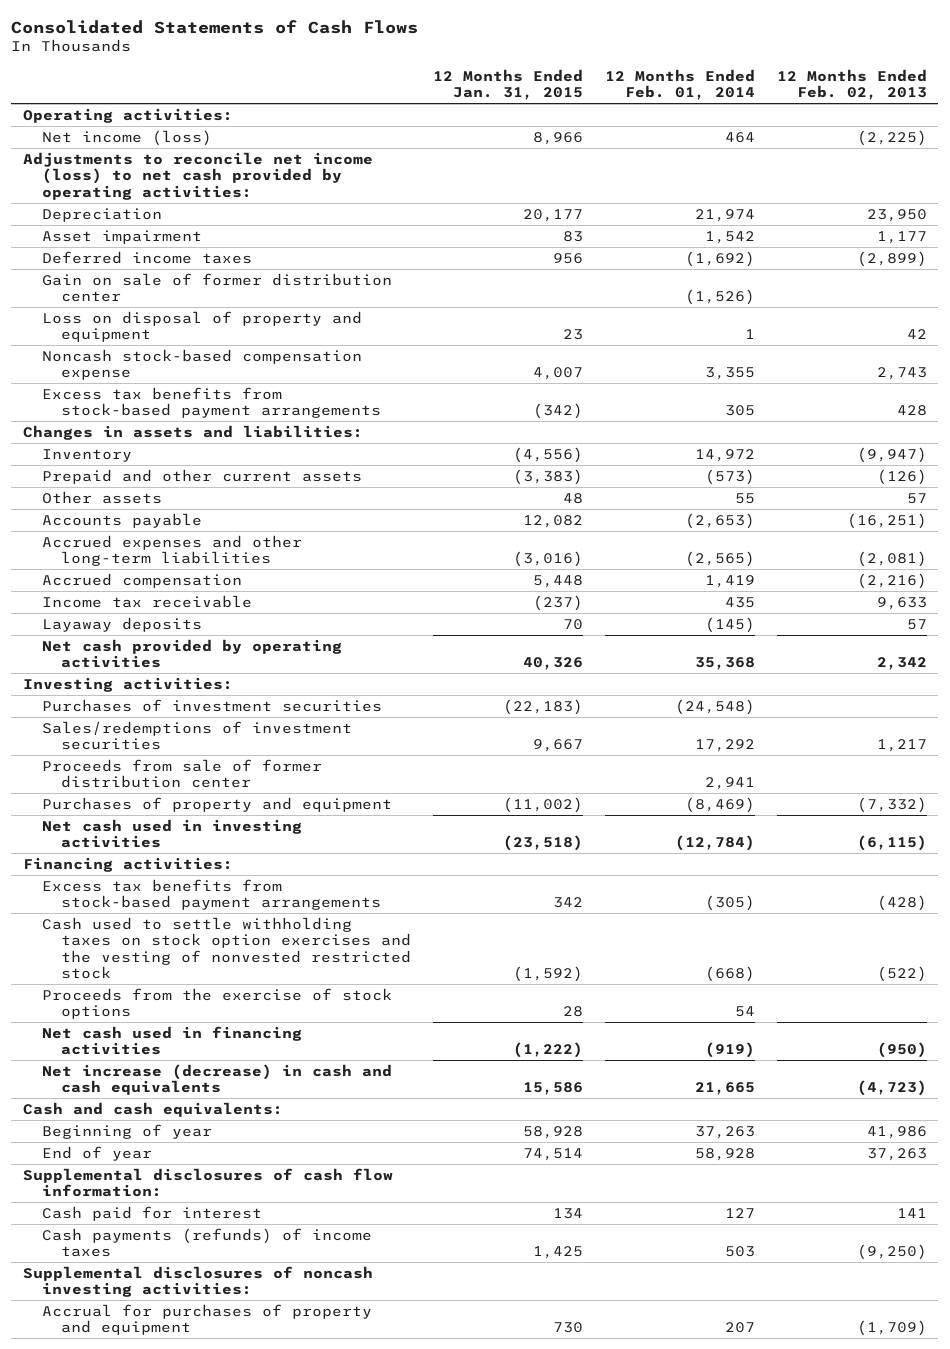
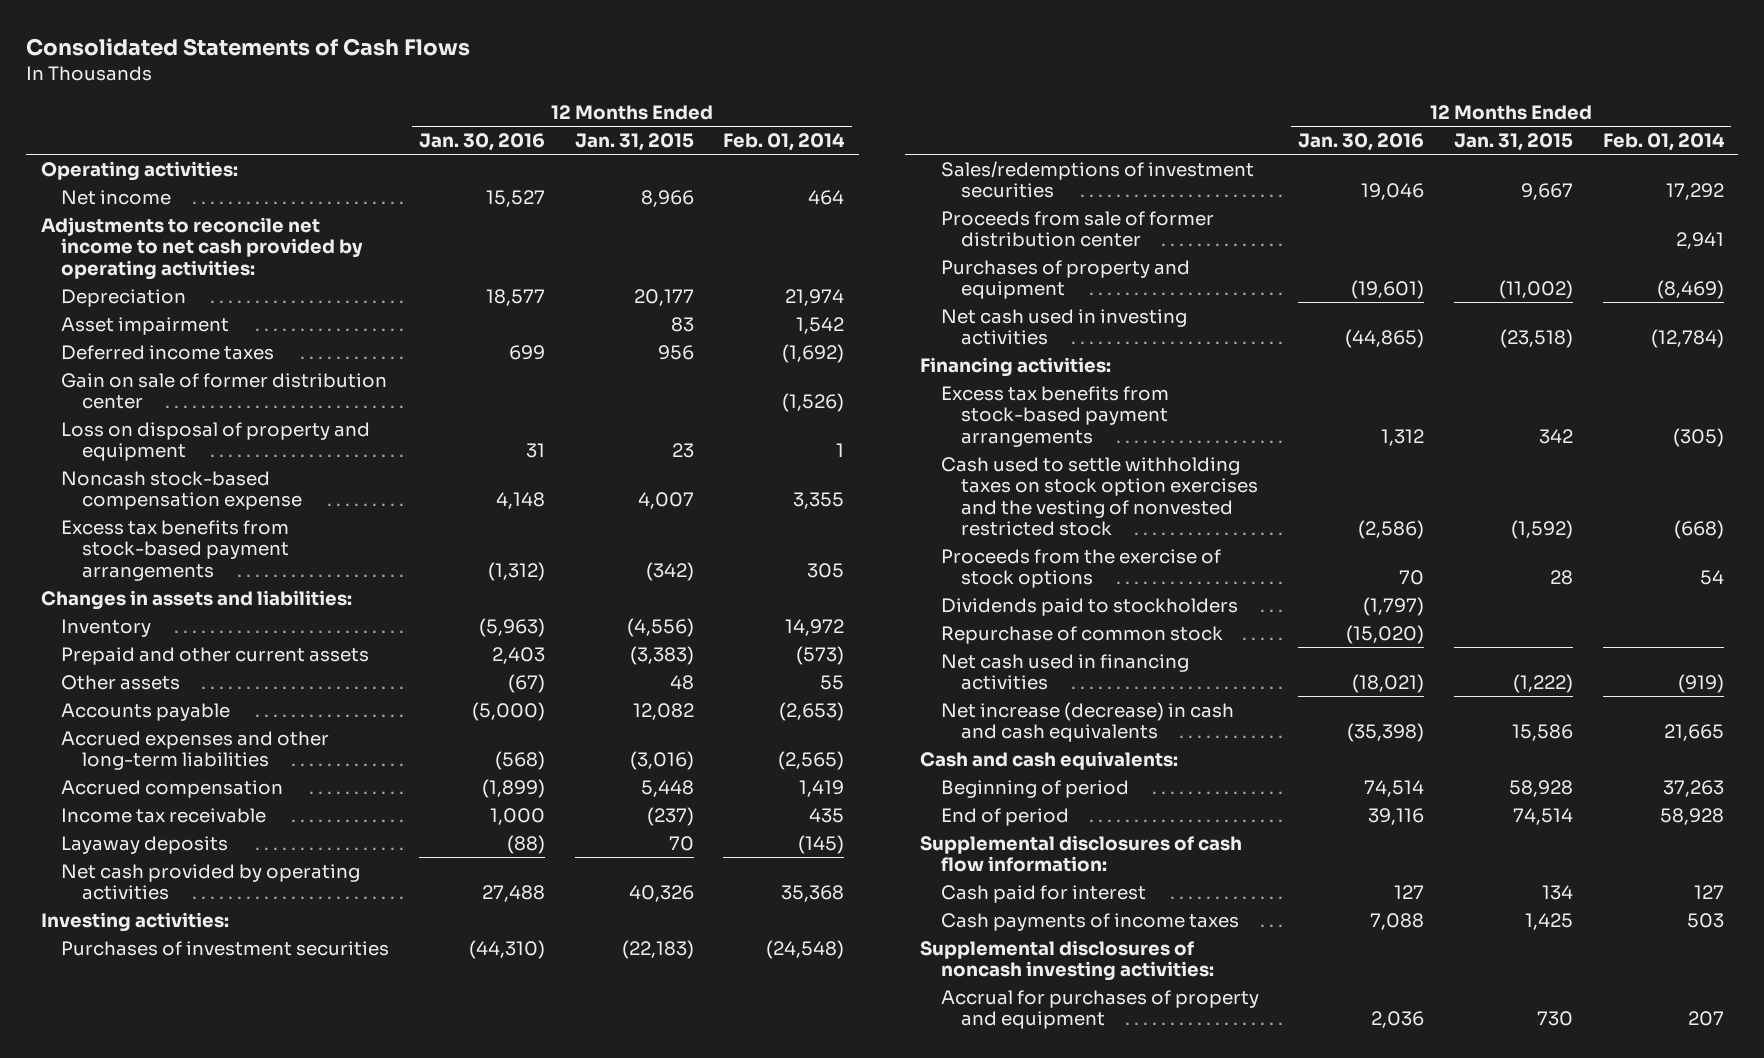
- | 12 Months Ended Jan. 31, 2015 | 12 Months Ended Feb. 01, 2014 | 12 Months Ended Feb. 02, 2013
+ | 12 Months Ended Jan. 30, 2016 | 12 Months Ended Jan. 31, 2015 | 12 Months Ended Feb. 01, 2014
- Net income (loss) | 8,966 | 464 | (2,225)
- Adjustments to reconcile net income (loss) to net cash provided by operating activities:
+ Net income | 15,527 | 8,966 | 464
+ Adjustments to reconcile net income to net cash provided by operating activities:
+ Dividends paid to stockholders | (1,797) | |
+ Repurchase of common stock | (15,020) | |
- Beginning of year | 58,928 | 37,263 | 41,986
- End of year | 74,514 | 58,928 | 37,263
+ Beginning of period | 74,514 | 58,928 | 37,263
+ End of period | 39,116 | 74,514 | 58,928
- Cash payments (refunds) of income taxes | 1,425 | 503 | (9,250)
+ Cash payments of income taxes | 7,088 | 1,425 | 503

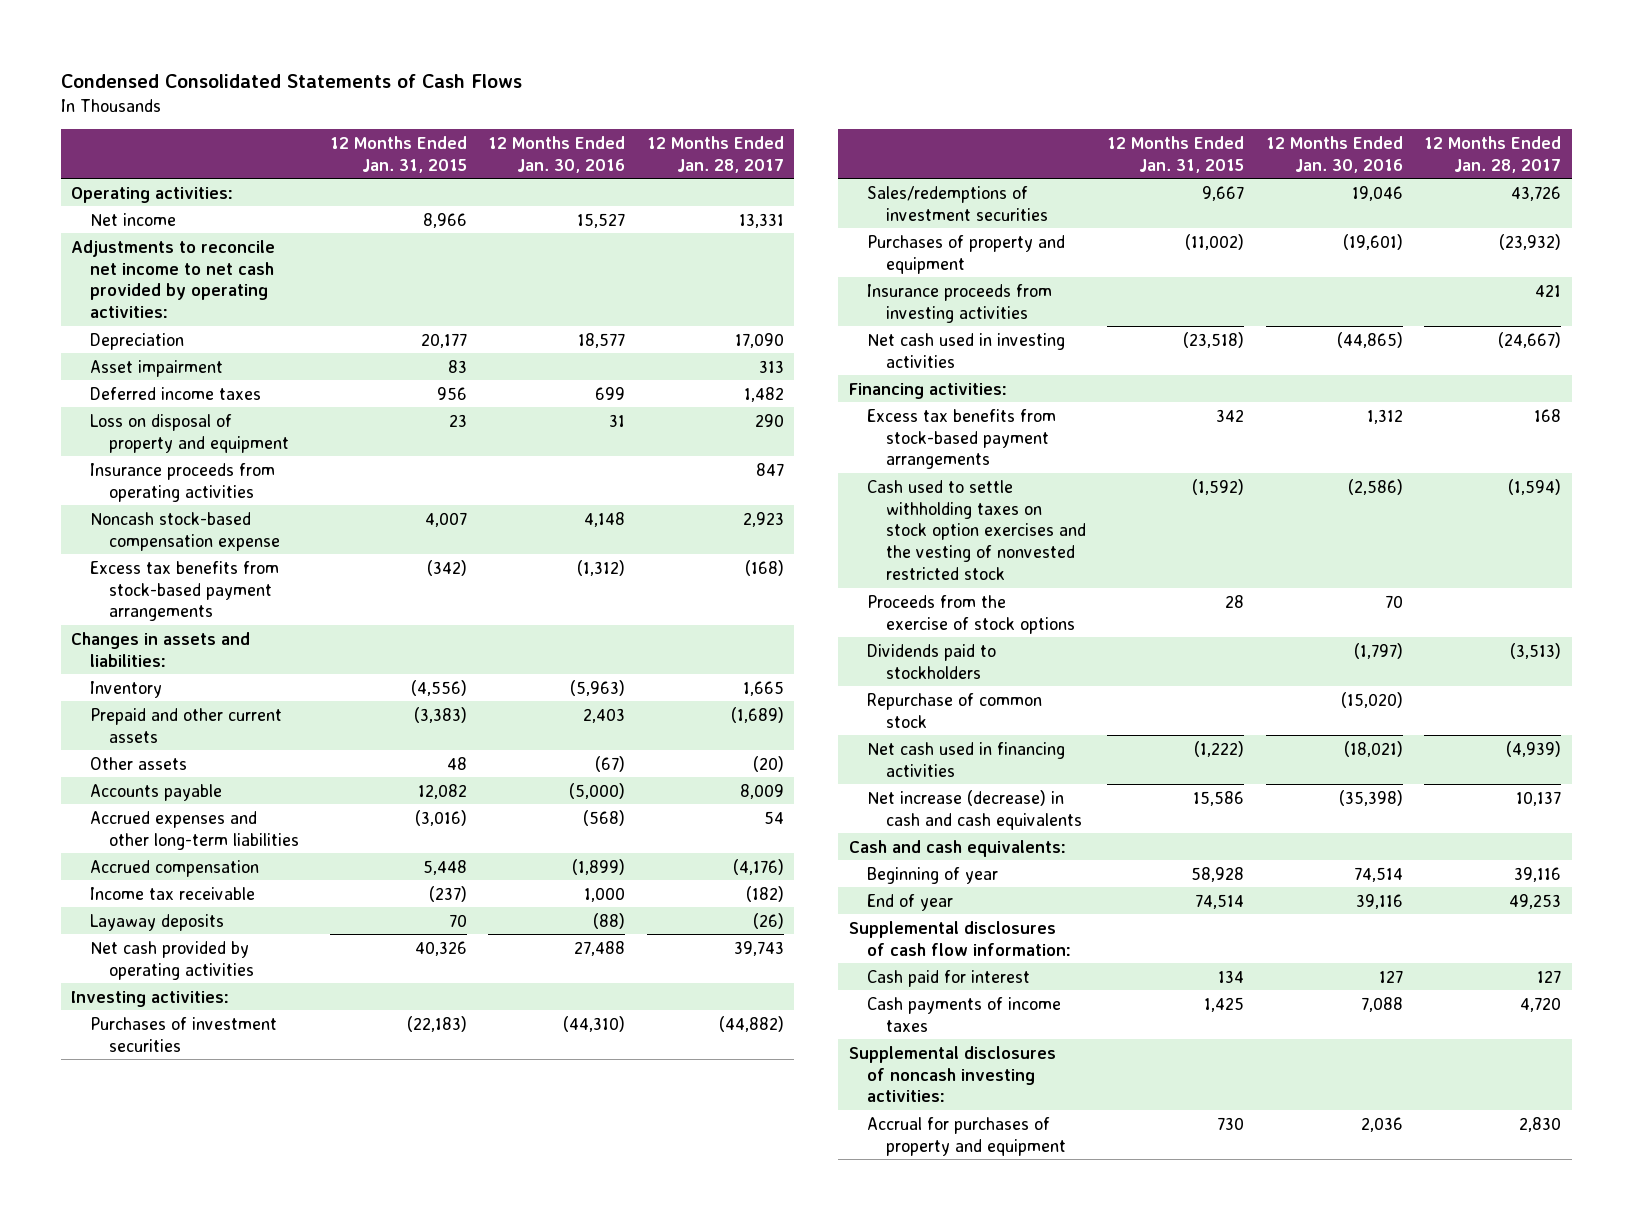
- Consolidated Statements of Cash Flows
+ Condensed Consolidated Statements of Cash Flows
- | 12 Months Ended Jan. 30, 2016 | 12 Months Ended Jan. 31, 2015 | 12 Months Ended Feb. 01, 2014
+ | 12 Months Ended Jan. 31, 2015 | 12 Months Ended Jan. 30, 2016 | 12 Months Ended Jan. 28, 2017
- Gain on sale of former distribution center | | | (1,526)
+ Insurance proceeds from operating activities | | | 847
- Proceeds from sale of former distribution center | | | 2,941
+ Insurance proceeds from investing activities | | | 421
- Beginning of period | 74,514 | 58,928 | 37,263
- End of period | 39,116 | 74,514 | 58,928
+ Beginning of year | 58,928 | 74,514 | 39,116
+ End of year | 74,514 | 39,116 | 49,253

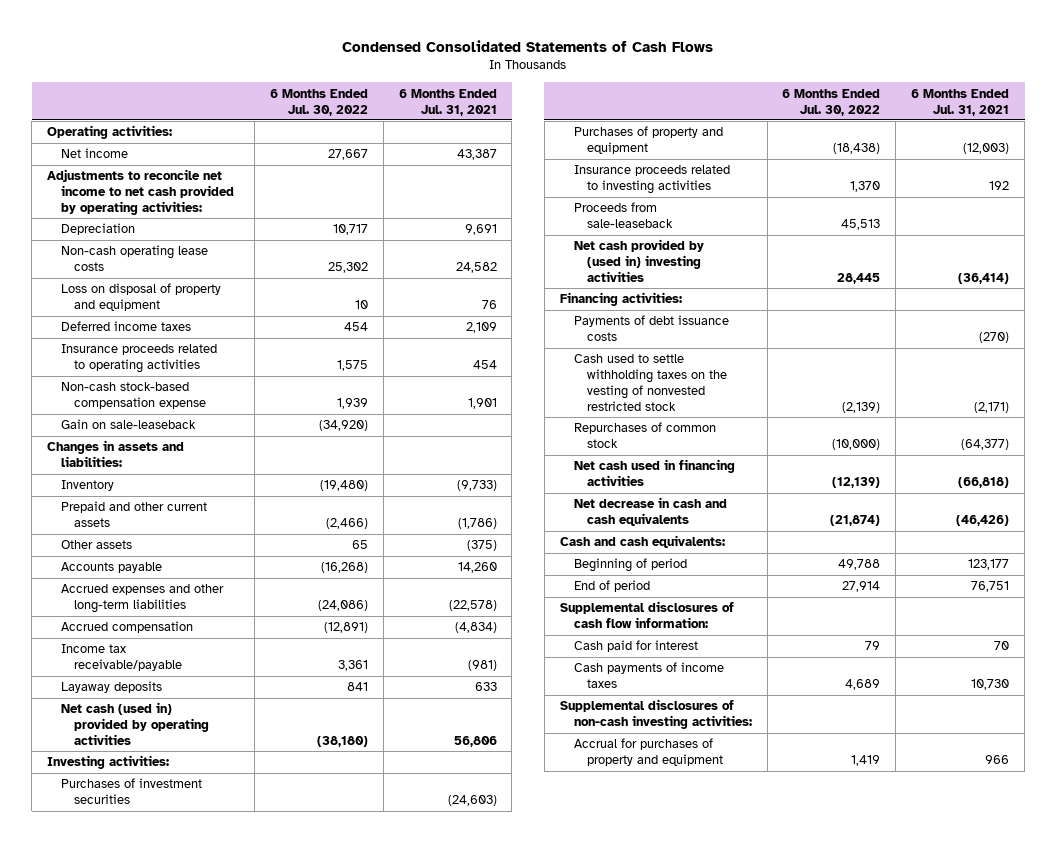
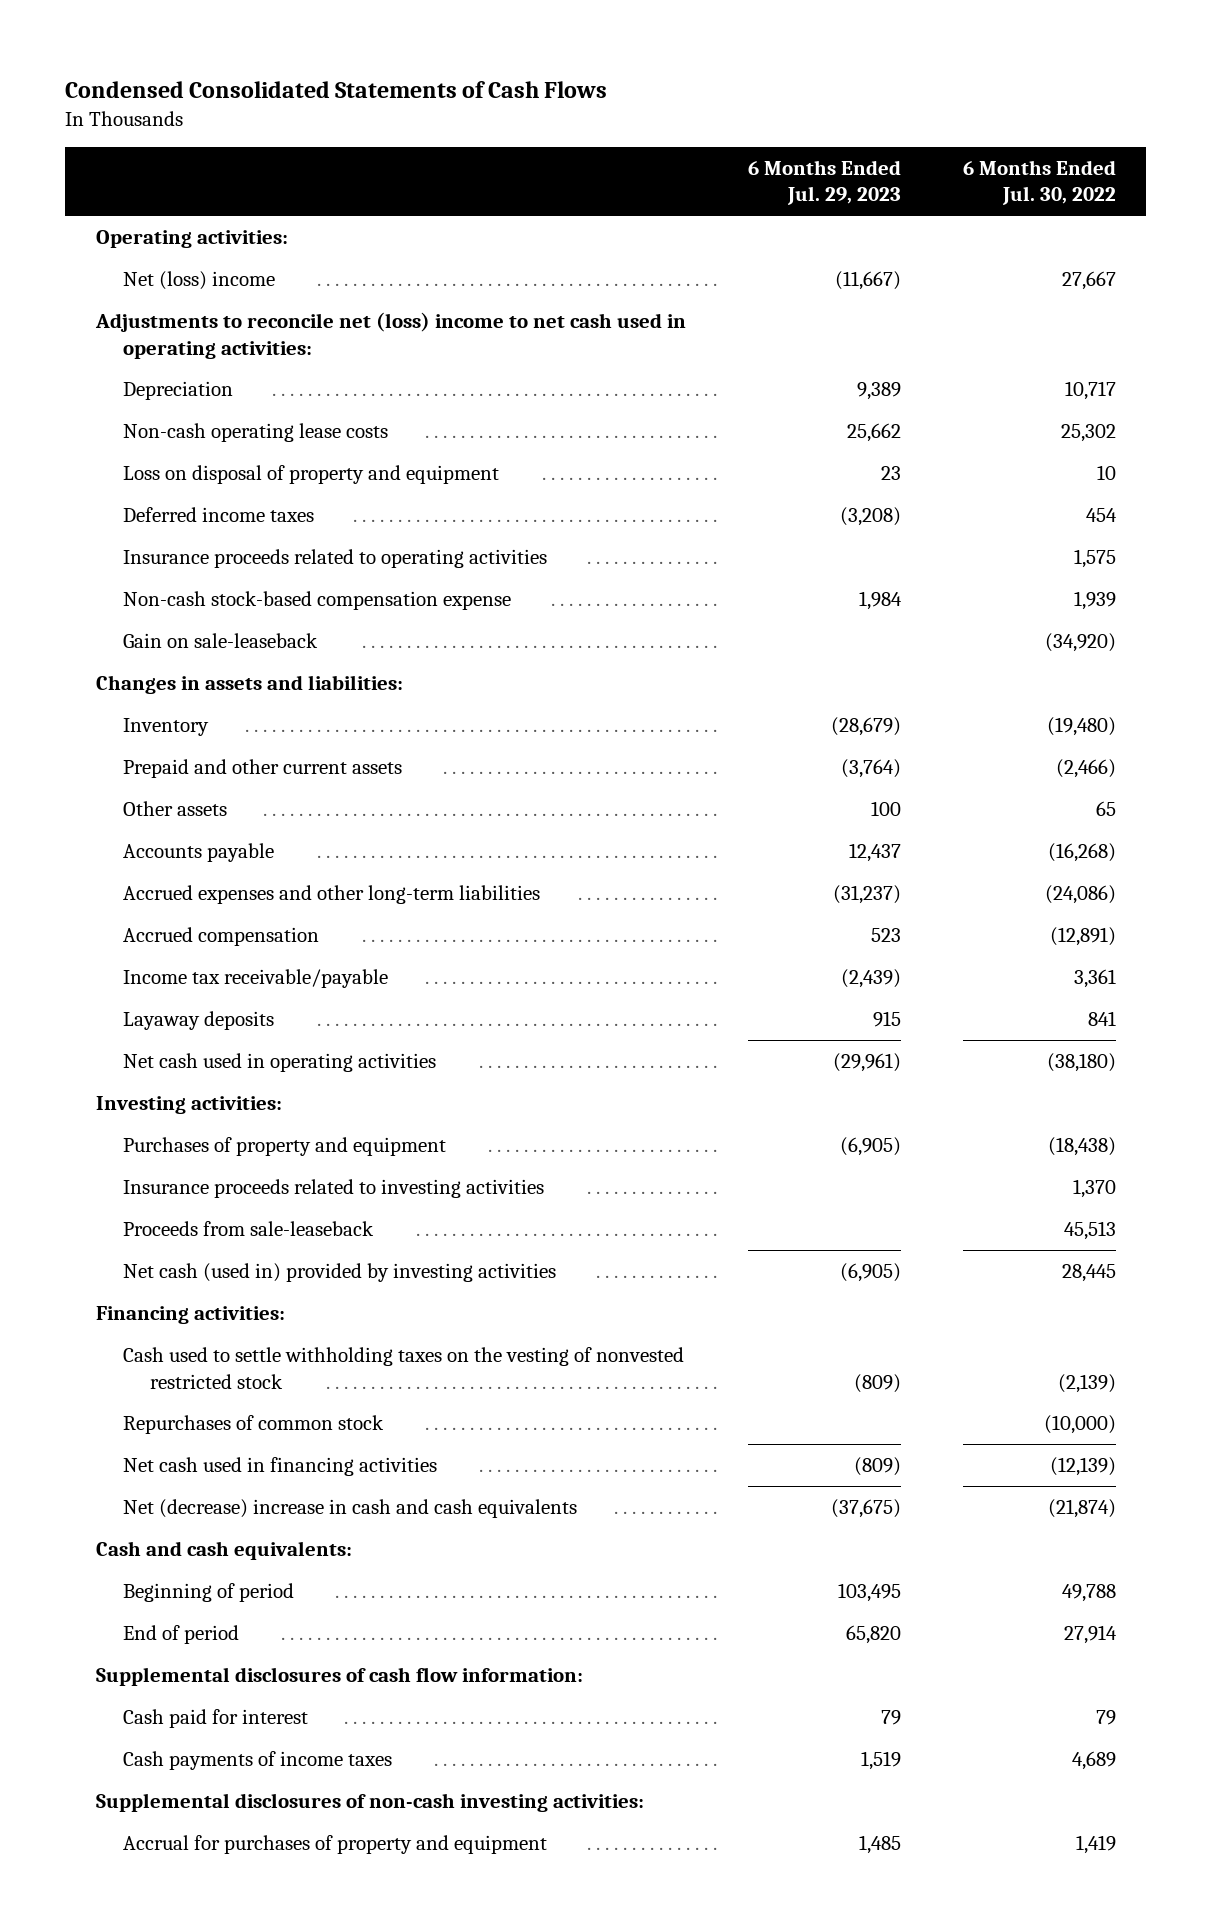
- | 6 Months Ended Jul. 30, 2022 | 6 Months Ended Jul. 31, 2021
+ | 6 Months Ended Jul. 29, 2023 | 6 Months Ended Jul. 30, 2022
- Net income | 27,667 | 43,387
- Adjustments to reconcile net income to net cash provided by operating activities:
+ Net (loss) income | (11,667) | 27,667
+ Adjustments to reconcile net (loss) income to net cash used in operating activities:
- Net cash (used in) provided by operating activities | (38,180) | 56,806
+ Net cash used in operating activities | (29,961) | (38,180)
- Purchases of investment securities | | (24,603)
- Net cash provided by (used in) investing activities | 28,445 | (36,414)
+ Net cash (used in) provided by investing activities | (6,905) | 28,445
- Payments of debt issuance costs | | (270)
- Net decrease in cash and cash equivalents | (21,874) | (46,426)
+ Net (decrease) increase in cash and cash equivalents | (37,675) | (21,874)

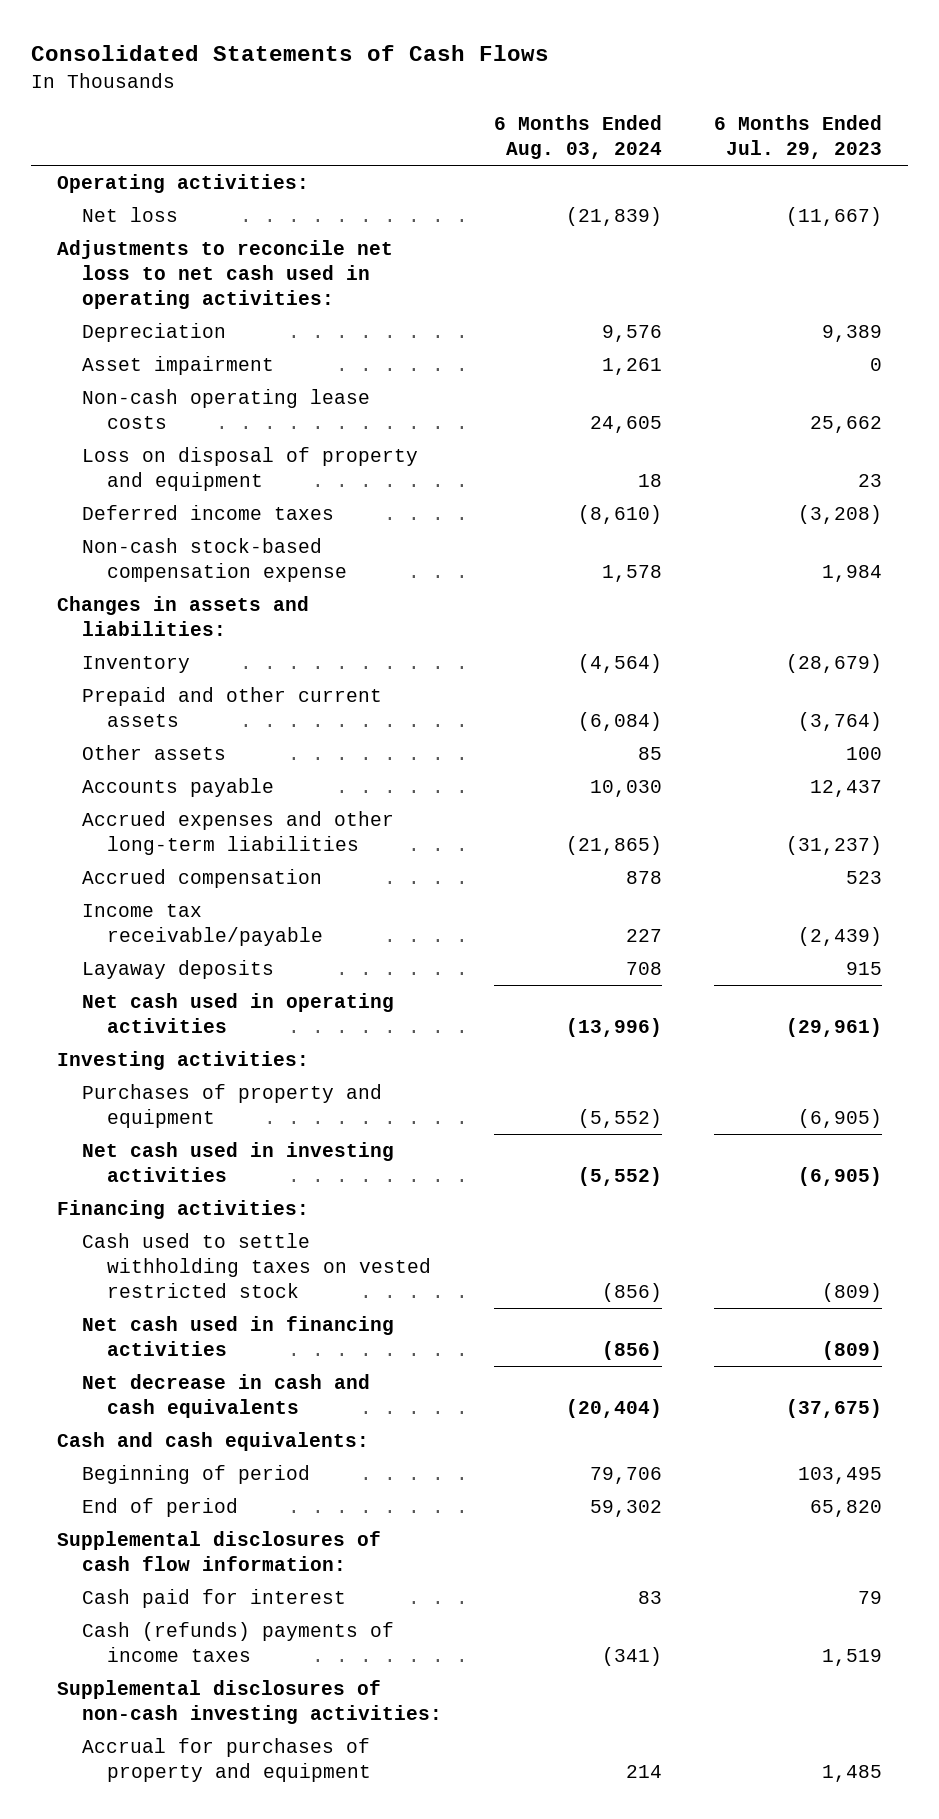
- Condensed Consolidated Statements of Cash Flows
+ Consolidated Statements of Cash Flows
- | 6 Months Ended Jul. 29, 2023 | 6 Months Ended Jul. 30, 2022
+ | 6 Months Ended Aug. 03, 2024 | 6 Months Ended Jul. 29, 2023
- Net (loss) income | (11,667) | 27,667
- Adjustments to reconcile net (loss) income to net cash used in operating activities:
+ Net loss | (21,839) | (11,667)
+ Adjustments to reconcile net loss to net cash used in operating activities:
+ Asset impairment | 1,261 | 0
- Insurance proceeds related to operating activities | | 1,575
- Gain on sale-leaseback | | (34,920)
- Insurance proceeds related to investing activities | | 1,370
- Proceeds from sale-leaseback | | 45,513
- Net cash (used in) provided by investing activities | (6,905) | 28,445
+ Net cash used in investing activities | (5,552) | (6,905)
- Cash used to settle withholding taxes on the vesting of nonvested restricted stock | (809) | (2,139)
- Repurchases of common stock | | (10,000)
+ Cash used to settle withholding taxes on vested restricted stock | (856) | (809)
- Net (decrease) increase in cash and cash equivalents | (37,675) | (21,874)
+ Net decrease in cash and cash equivalents | (20,404) | (37,675)
- Cash payments of income taxes | 1,519 | 4,689
+ Cash (refunds) payments of income taxes | (341) | 1,519

